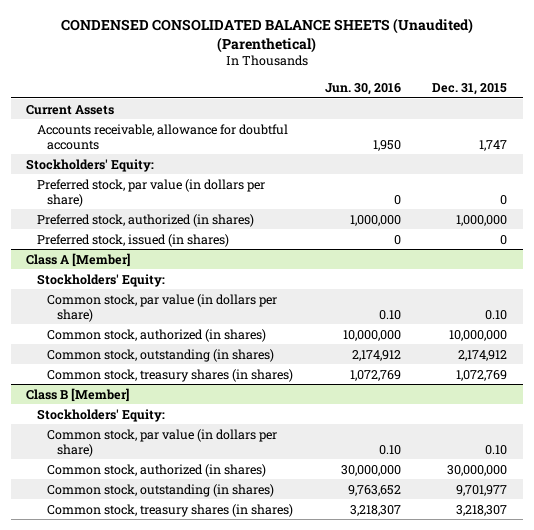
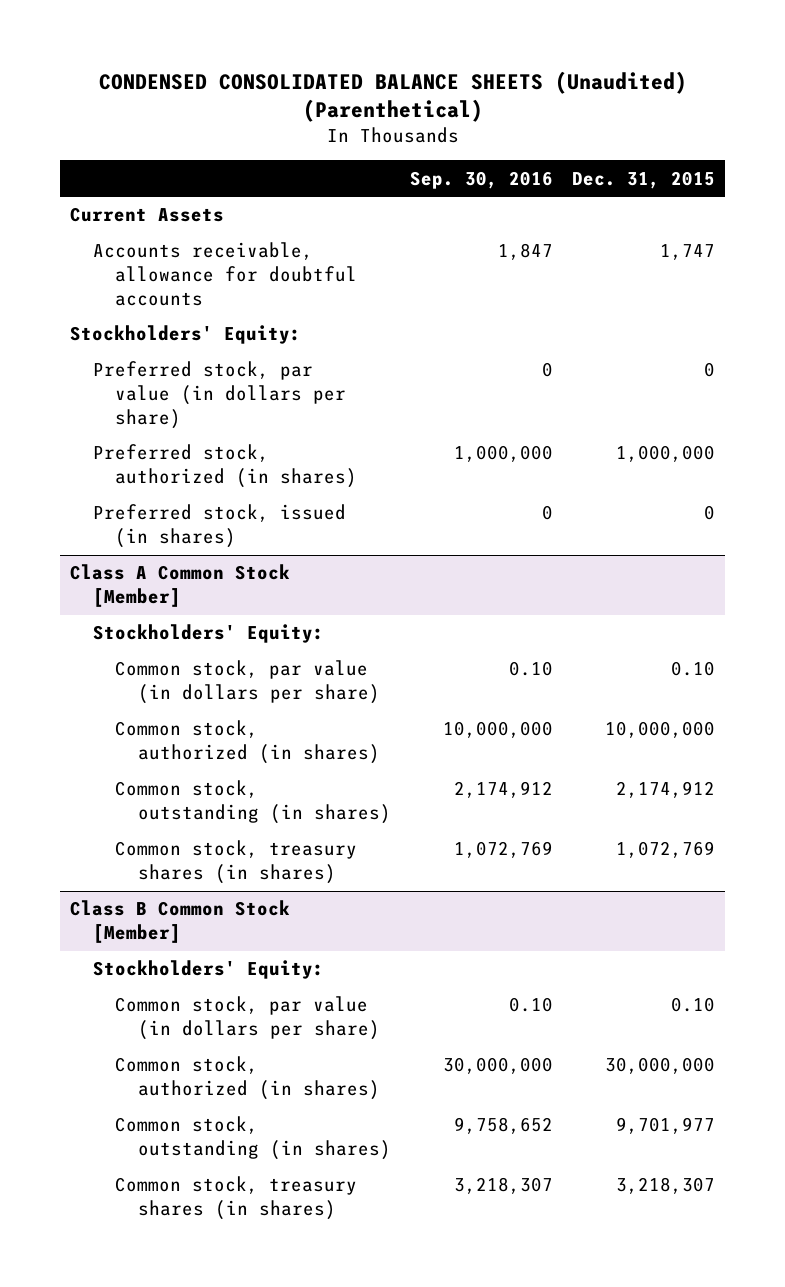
- | Jun. 30, 2016 | Dec. 31, 2015
+ | Sep. 30, 2016 | Dec. 31, 2015
- Class A [Member]
+ Class A Common Stock [Member]
- Class B [Member]
+ Class B Common Stock [Member]

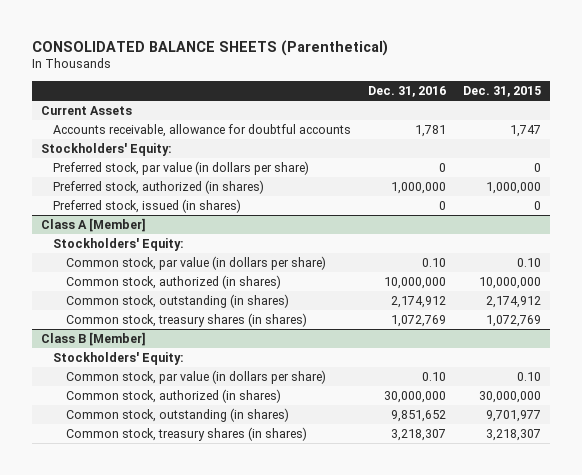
- CONDENSED CONSOLIDATED BALANCE SHEETS (Unaudited) (Parenthetical)
+ CONSOLIDATED BALANCE SHEETS (Parenthetical)
- | Sep. 30, 2016 | Dec. 31, 2015
+ | Dec. 31, 2016 | Dec. 31, 2015
- Class A Common Stock [Member]
+ Class A [Member]
- Class B Common Stock [Member]
+ Class B [Member]

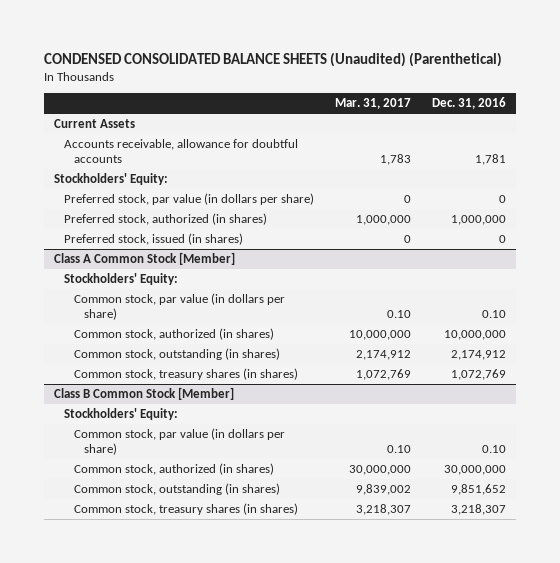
- CONSOLIDATED BALANCE SHEETS (Parenthetical)
+ CONDENSED CONSOLIDATED BALANCE SHEETS (Unaudited) (Parenthetical)
- | Dec. 31, 2016 | Dec. 31, 2015
+ | Mar. 31, 2017 | Dec. 31, 2016
- Class A [Member]
+ Class A Common Stock [Member]
- Class B [Member]
+ Class B Common Stock [Member]

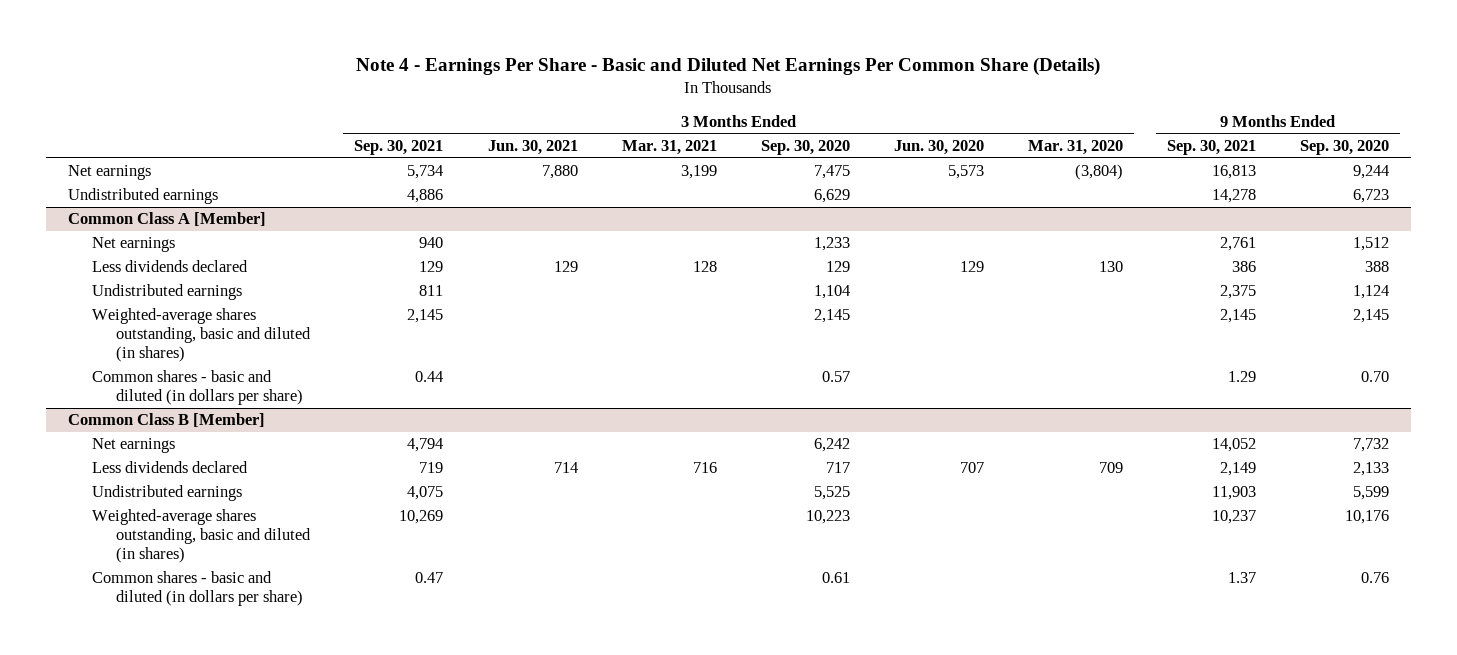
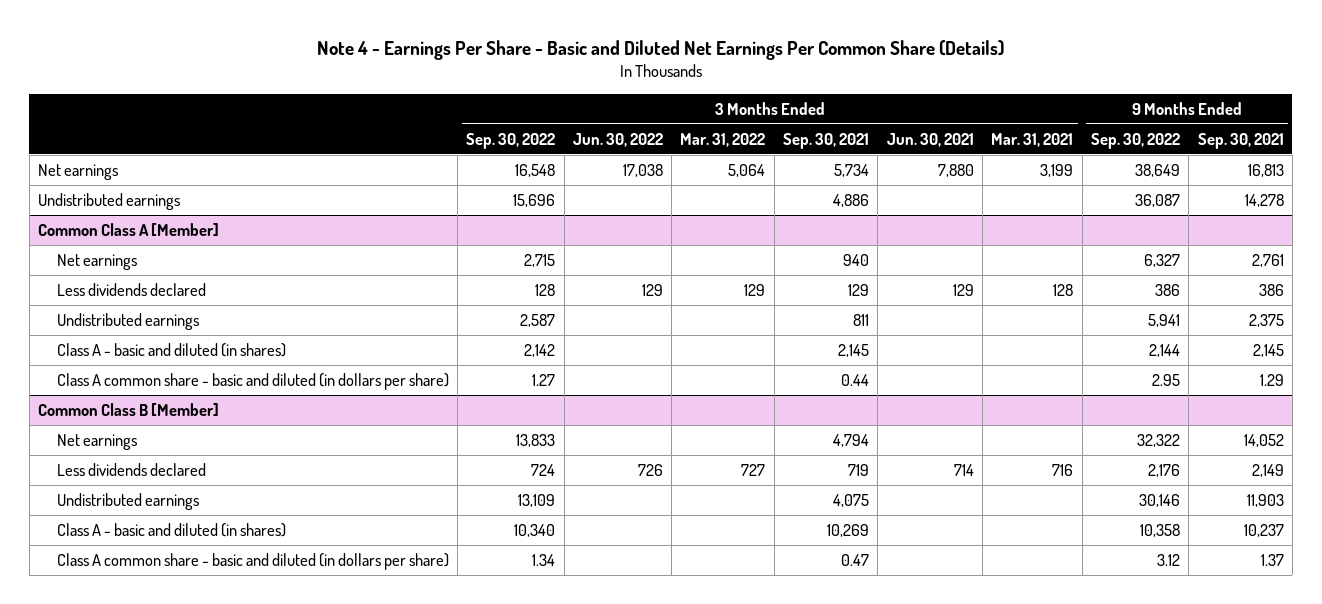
- | 3 Months Ended Sep. 30, 2021 | 3 Months Ended Jun. 30, 2021 | 3 Months Ended Mar. 31, 2021 | 3 Months Ended Sep. 30, 2020 | 3 Months Ended Jun. 30, 2020 | 3 Months Ended Mar. 31, 2020 | 9 Months Ended Sep. 30, 2021 | 9 Months Ended Sep. 30, 2020
+ | 3 Months Ended Sep. 30, 2022 | 3 Months Ended Jun. 30, 2022 | 3 Months Ended Mar. 31, 2022 | 3 Months Ended Sep. 30, 2021 | 3 Months Ended Jun. 30, 2021 | 3 Months Ended Mar. 31, 2021 | 9 Months Ended Sep. 30, 2022 | 9 Months Ended Sep. 30, 2021
@ Common Class A [Member]
- Weighted-average shares outstanding, basic and diluted (in shares) | 2,145 | | | 2,145 | | | 2,145 | 2,145
- Common shares - basic and diluted (in dollars per share) | 0.44 | | | 0.57 | | | 1.29 | 0.70
+ Class A - basic and diluted (in shares) | 2,142 | | | 2,145 | | | 2,144 | 2,145
+ Class A common share - basic and diluted (in dollars per share) | 1.27 | | | 0.44 | | | 2.95 | 1.29
@ Common Class B [Member]
- Weighted-average shares outstanding, basic and diluted (in shares) | 10,269 | | | 10,223 | | | 10,237 | 10,176
- Common shares - basic and diluted (in dollars per share) | 0.47 | | | 0.61 | | | 1.37 | 0.76
+ Class A - basic and diluted (in shares) | 10,340 | | | 10,269 | | | 10,358 | 10,237
+ Class A common share - basic and diluted (in dollars per share) | 1.34 | | | 0.47 | | | 3.12 | 1.37

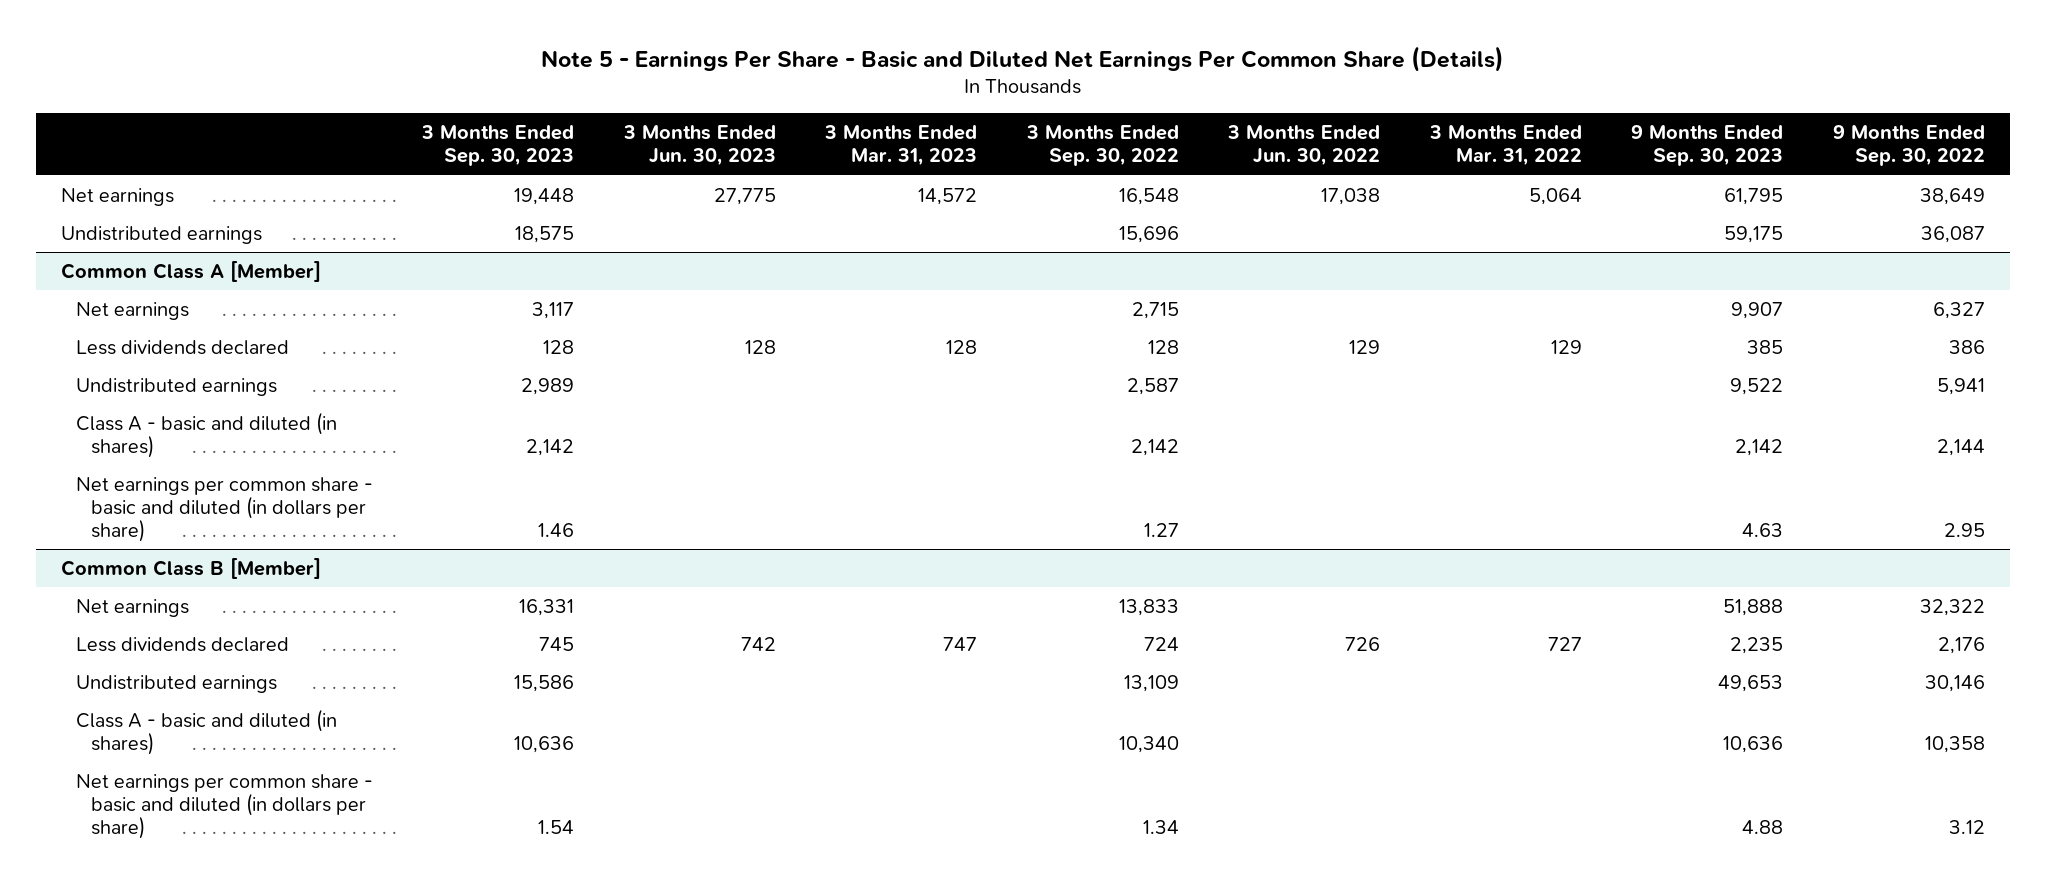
- Note 4 - Earnings Per Share - Basic and Diluted Net Earnings Per Common Share (Details)
+ Note 5 - Earnings Per Share - Basic and Diluted Net Earnings Per Common Share (Details)
- | 3 Months Ended Sep. 30, 2022 | 3 Months Ended Jun. 30, 2022 | 3 Months Ended Mar. 31, 2022 | 3 Months Ended Sep. 30, 2021 | 3 Months Ended Jun. 30, 2021 | 3 Months Ended Mar. 31, 2021 | 9 Months Ended Sep. 30, 2022 | 9 Months Ended Sep. 30, 2021
+ | 3 Months Ended Sep. 30, 2023 | 3 Months Ended Jun. 30, 2023 | 3 Months Ended Mar. 31, 2023 | 3 Months Ended Sep. 30, 2022 | 3 Months Ended Jun. 30, 2022 | 3 Months Ended Mar. 31, 2022 | 9 Months Ended Sep. 30, 2023 | 9 Months Ended Sep. 30, 2022
@ Common Class A [Member]
- Class A common share - basic and diluted (in dollars per share) | 1.27 | | | 0.44 | | | 2.95 | 1.29
+ Net earnings per common share - basic and diluted (in dollars per share) | 1.46 | | | 1.27 | | | 4.63 | 2.95
@ Common Class B [Member]
- Class A common share - basic and diluted (in dollars per share) | 1.34 | | | 0.47 | | | 3.12 | 1.37
+ Net earnings per common share - basic and diluted (in dollars per share) | 1.54 | | | 1.34 | | | 4.88 | 3.12

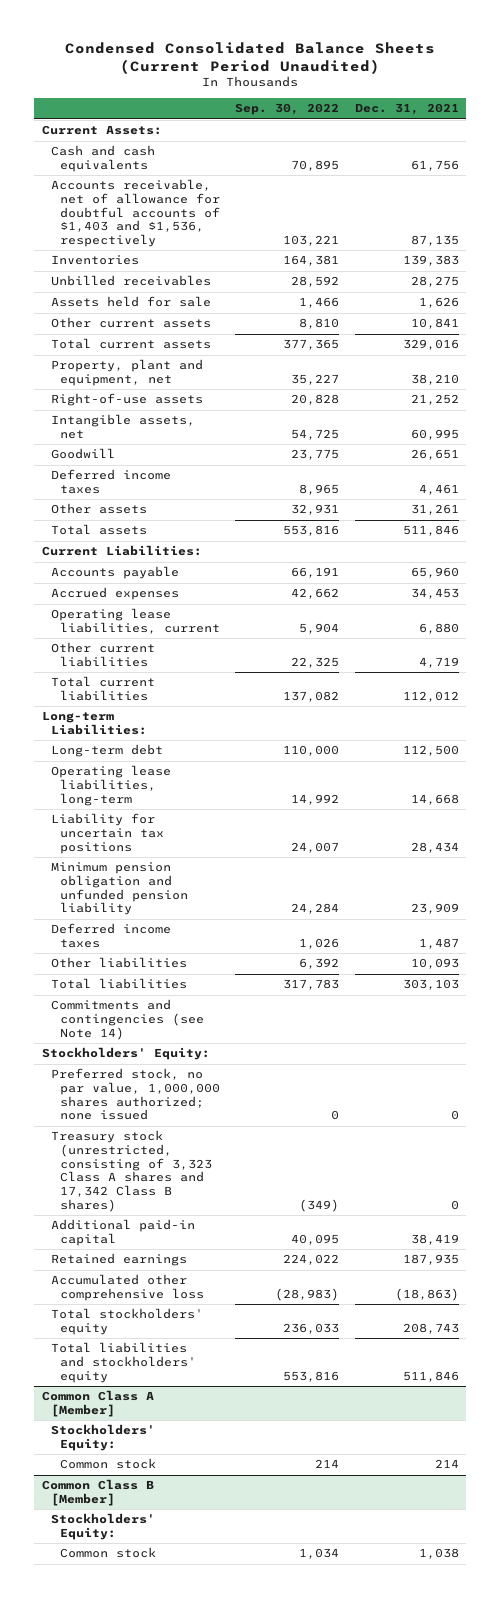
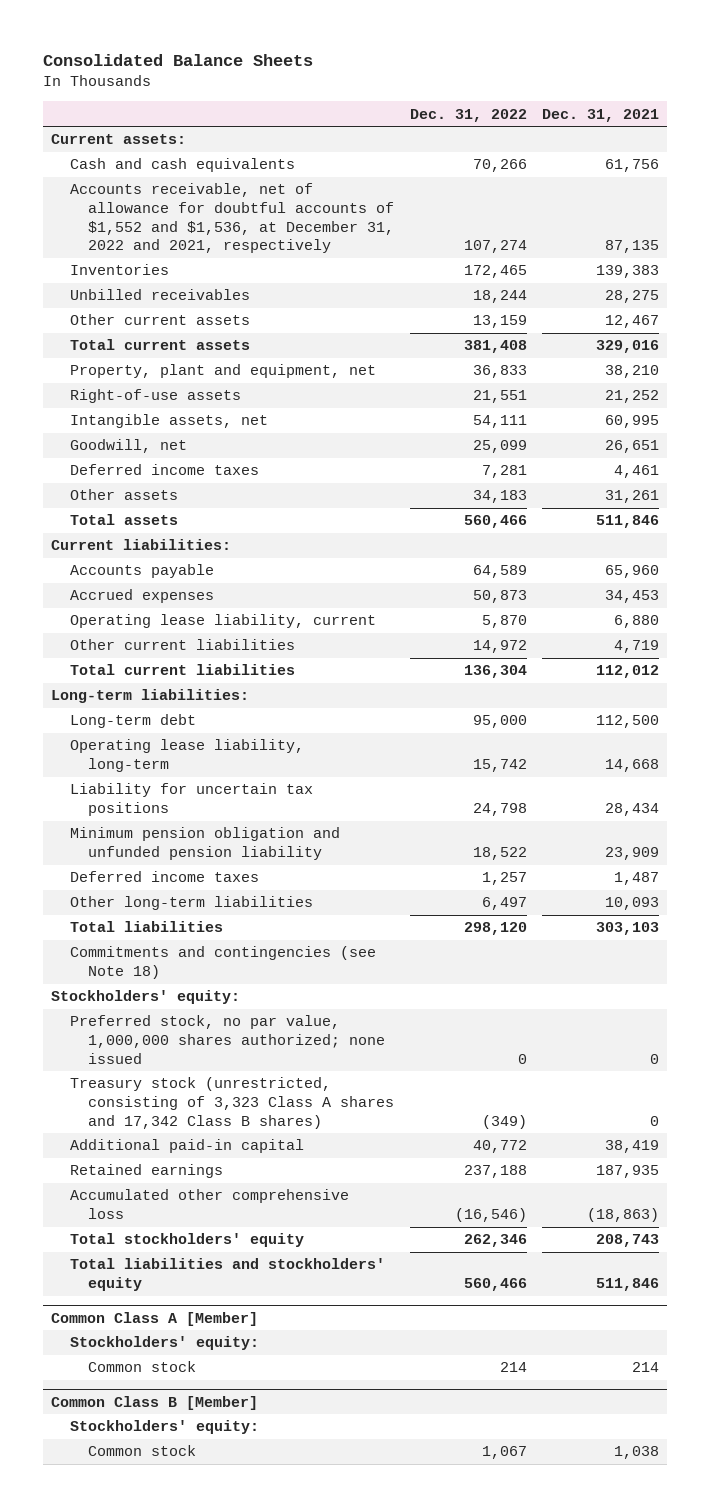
- Condensed Consolidated Balance Sheets (Current Period Unaudited)
+ Consolidated Balance Sheets
- | Sep. 30, 2022 | Dec. 31, 2021
+ | Dec. 31, 2022 | Dec. 31, 2021
- Current Assets:
+ Current assets:
- Accounts receivable, net of allowance for doubtful accounts of $1,403 and $1,536, respectively | 103,221 | 87,135
+ Accounts receivable, net of allowance for doubtful accounts of $1,552 and $1,536, at December 31, 2022 and 2021, respectively | 107,274 | 87,135
- Assets held for sale | 1,466 | 1,626
- Other current assets | 8,810 | 10,841
+ Other current assets | 13,159 | 12,467
- Goodwill | 23,775 | 26,651
+ Goodwill, net | 25,099 | 26,651
- Current Liabilities:
+ Current liabilities:
- Operating lease liabilities, current | 5,904 | 6,880
+ Operating lease liability, current | 5,870 | 6,880
- Long-term Liabilities:
+ Long-term liabilities:
- Operating lease liabilities, long-term | 14,992 | 14,668
+ Operating lease liability, long-term | 15,742 | 14,668
- Other liabilities | 6,392 | 10,093
+ Other long-term liabilities | 6,497 | 10,093
- Commitments and contingencies (see Note 14)
- Stockholders' Equity:
+ Commitments and contingencies (see Note 18)
+ Stockholders' equity:
@ Common Class A [Member]
- Stockholders' Equity:
+ Stockholders' equity:
@ Common Class B [Member]
- Stockholders' Equity:
+ Stockholders' equity:

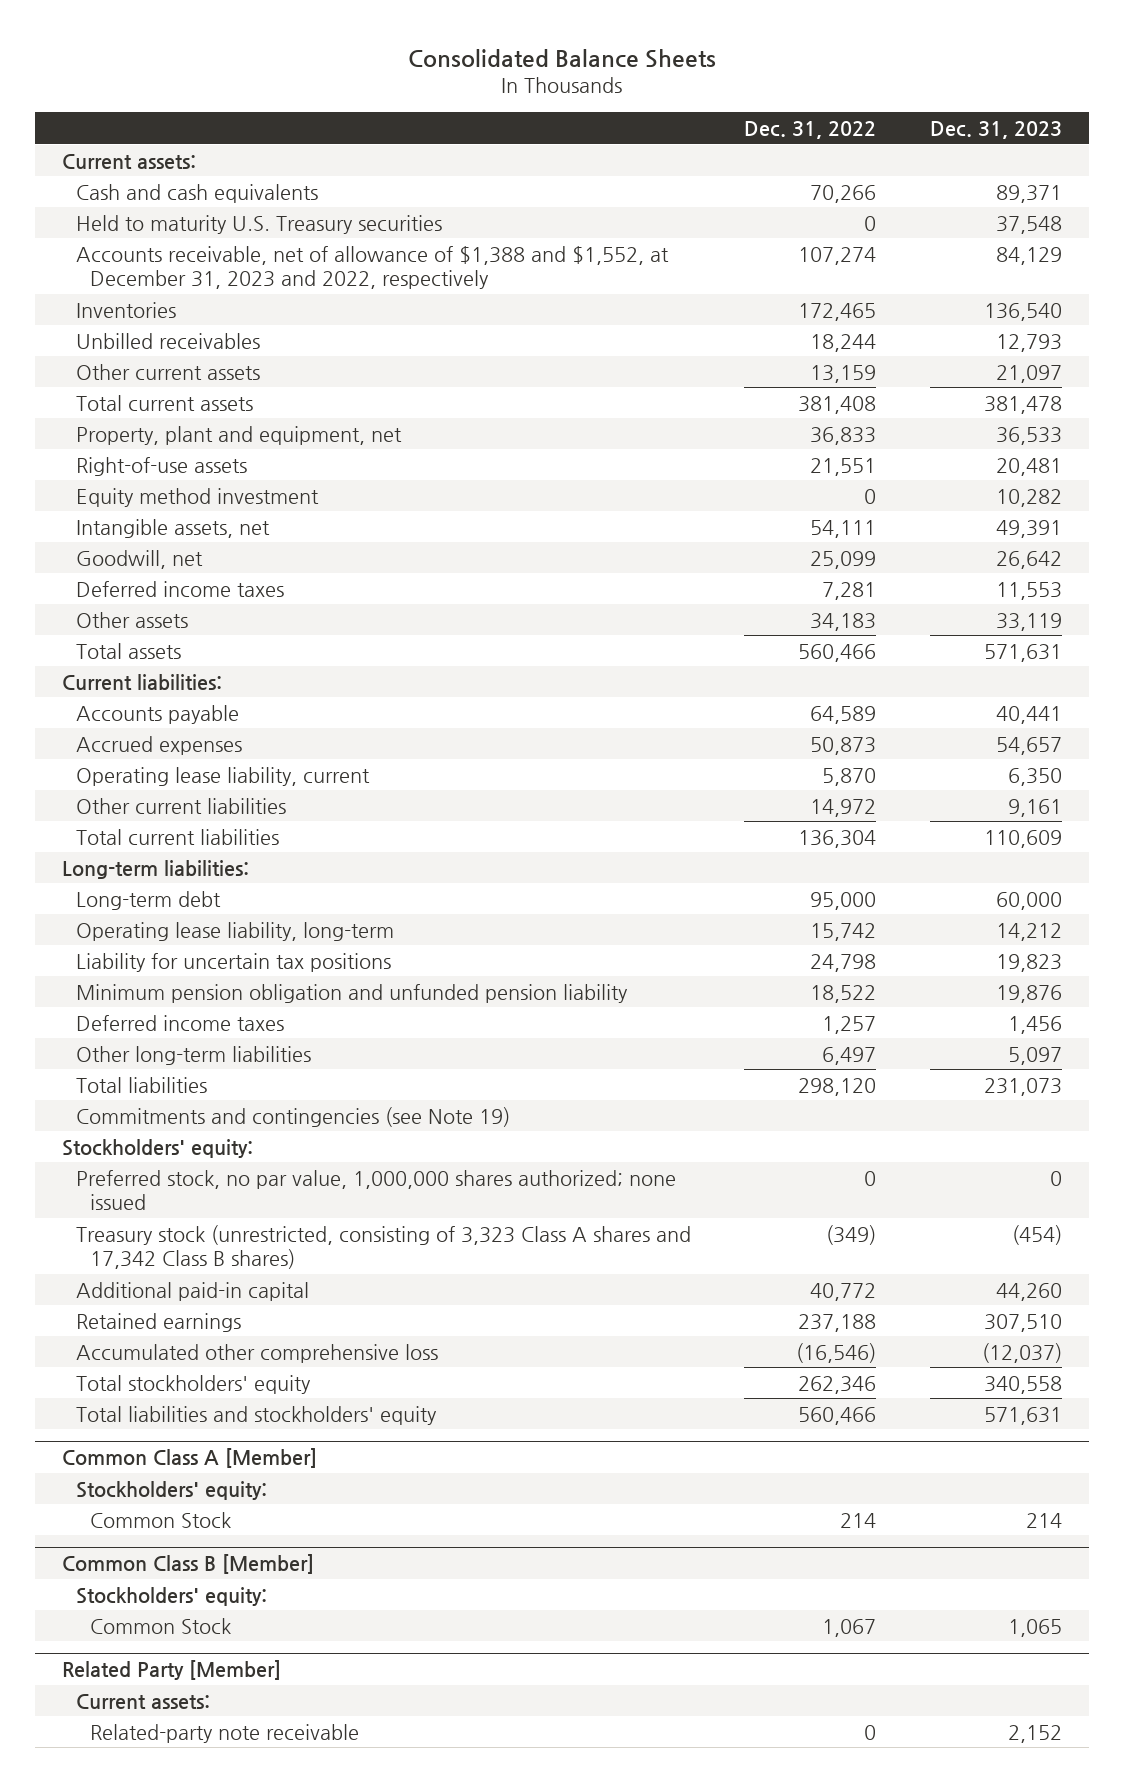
- | Dec. 31, 2022 | Dec. 31, 2021
+ | Dec. 31, 2022 | Dec. 31, 2023
- Accounts receivable, net of allowance for doubtful accounts of $1,552 and $1,536, at December 31, 2022 and 2021, respectively | 107,274 | 87,135
+ Held to maturity U.S. Treasury securities | 0 | 37,548
+ Accounts receivable, net of allowance of $1,388 and $1,552, at December 31, 2023 and 2022, respectively | 107,274 | 84,129
+ Equity method investment | 0 | 10,282
- Commitments and contingencies (see Note 18)
+ Commitments and contingencies (see Note 19)
@ Common Class A [Member]
- Common stock | 214 | 214
+ Common Stock | 214 | 214
@ Common Class B [Member]
- Common stock | 1,067 | 1,038
+ Common Stock | 1,067 | 1,065
+ Related Party [Member]
+ Current assets:
+ Related-party note receivable | 0 | 2,152

